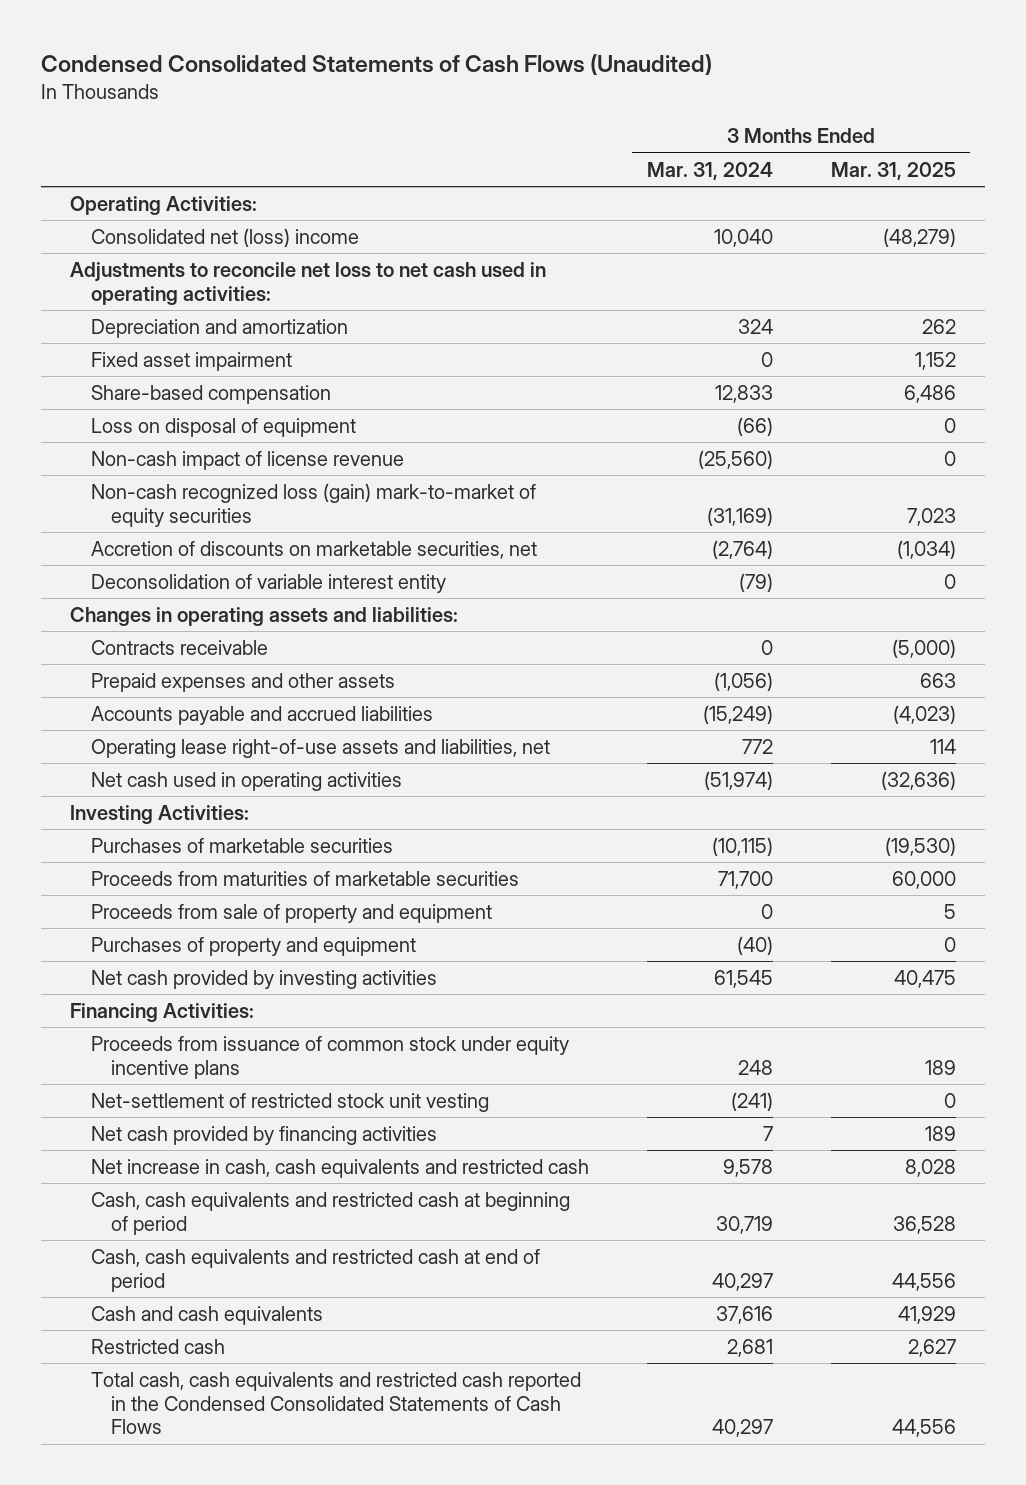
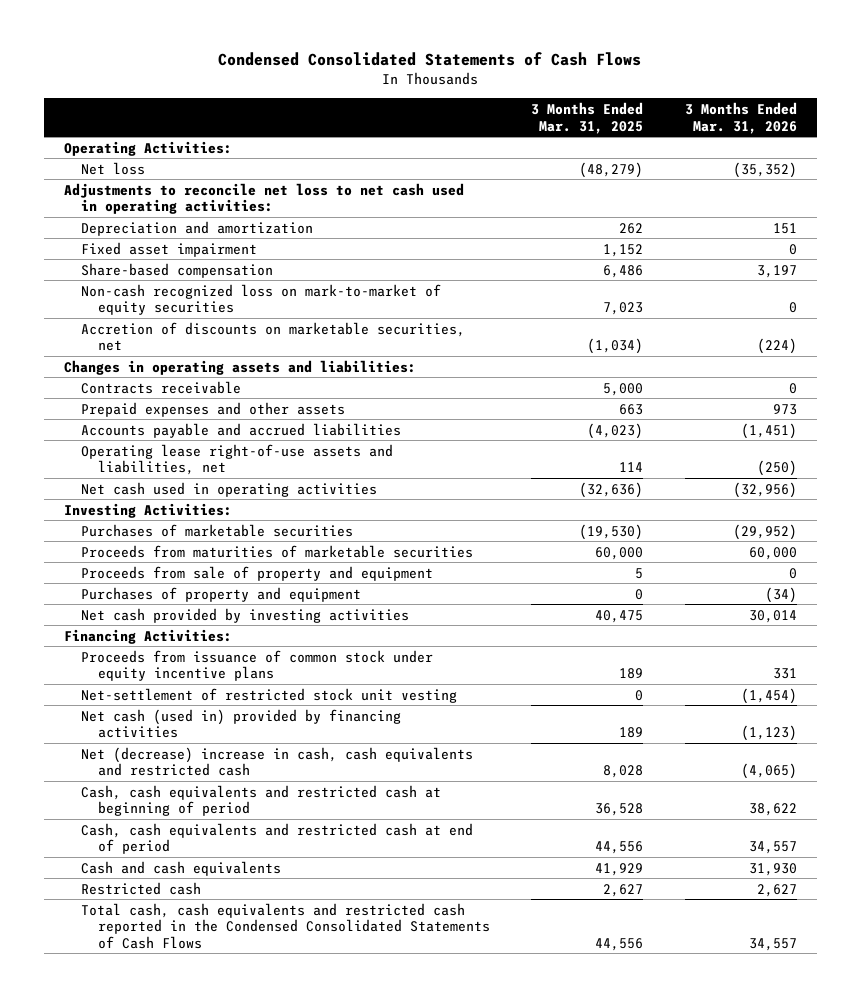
- Condensed Consolidated Statements of Cash Flows (Unaudited)
+ Condensed Consolidated Statements of Cash Flows
- | 3 Months Ended Mar. 31, 2024 | 3 Months Ended Mar. 31, 2025
+ | 3 Months Ended Mar. 31, 2025 | 3 Months Ended Mar. 31, 2026
- Consolidated net (loss) income | 10,040 | (48,279)
+ Net loss | (48,279) | (35,352)
- Loss on disposal of equipment | (66) | 0
- Non-cash impact of license revenue | (25,560) | 0
- Non-cash recognized loss (gain) mark-to-market of equity securities | (31,169) | 7,023
+ Non-cash recognized loss on mark-to-market of equity securities | 7,023 | 0
- Deconsolidation of variable interest entity | (79) | 0
- Contracts receivable | 0 | (5,000)
+ Contracts receivable | 5,000 | 0
- Net cash provided by financing activities | 7 | 189
- Net increase in cash, cash equivalents and restricted cash | 9,578 | 8,028
+ Net cash (used in) provided by financing activities | 189 | (1,123)
+ Net (decrease) increase in cash, cash equivalents and restricted cash | 8,028 | (4,065)

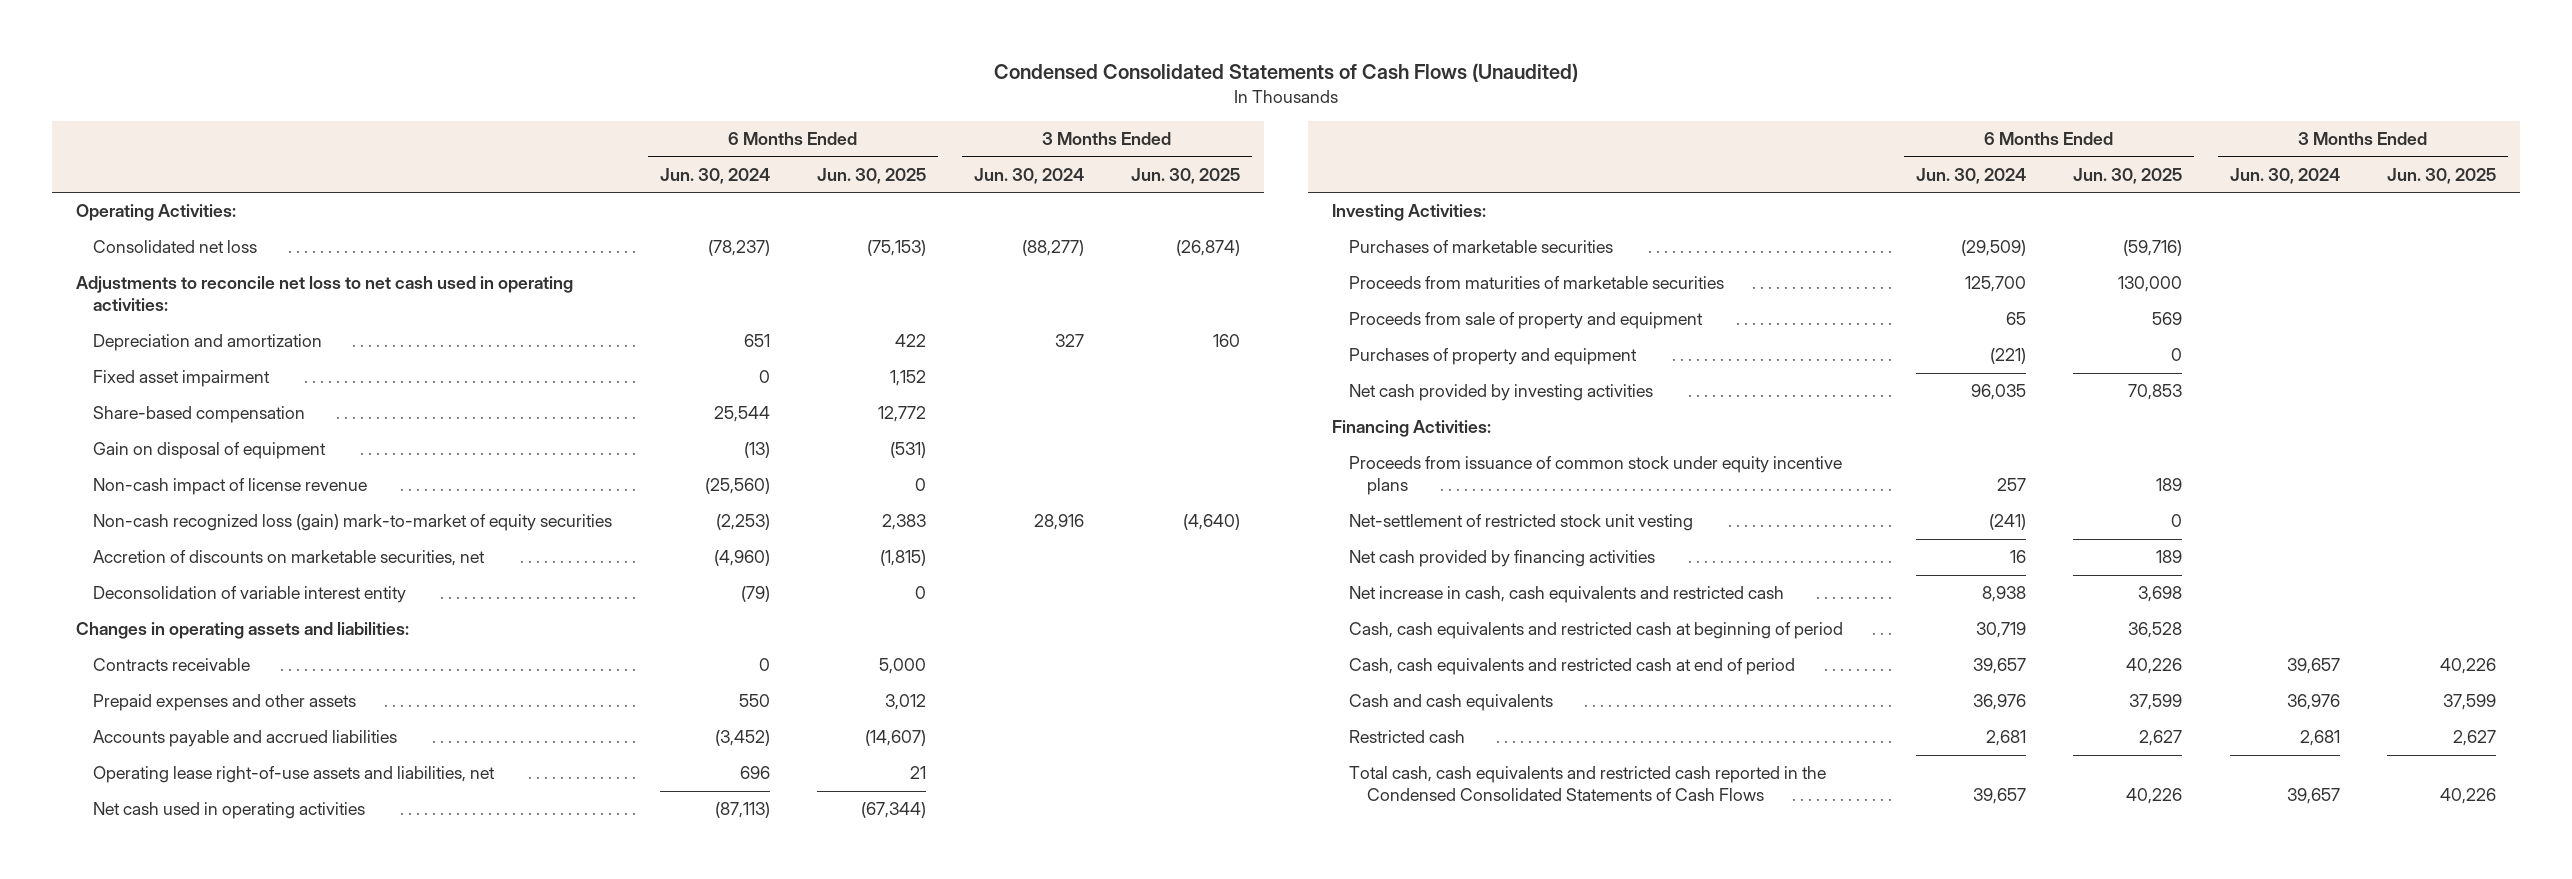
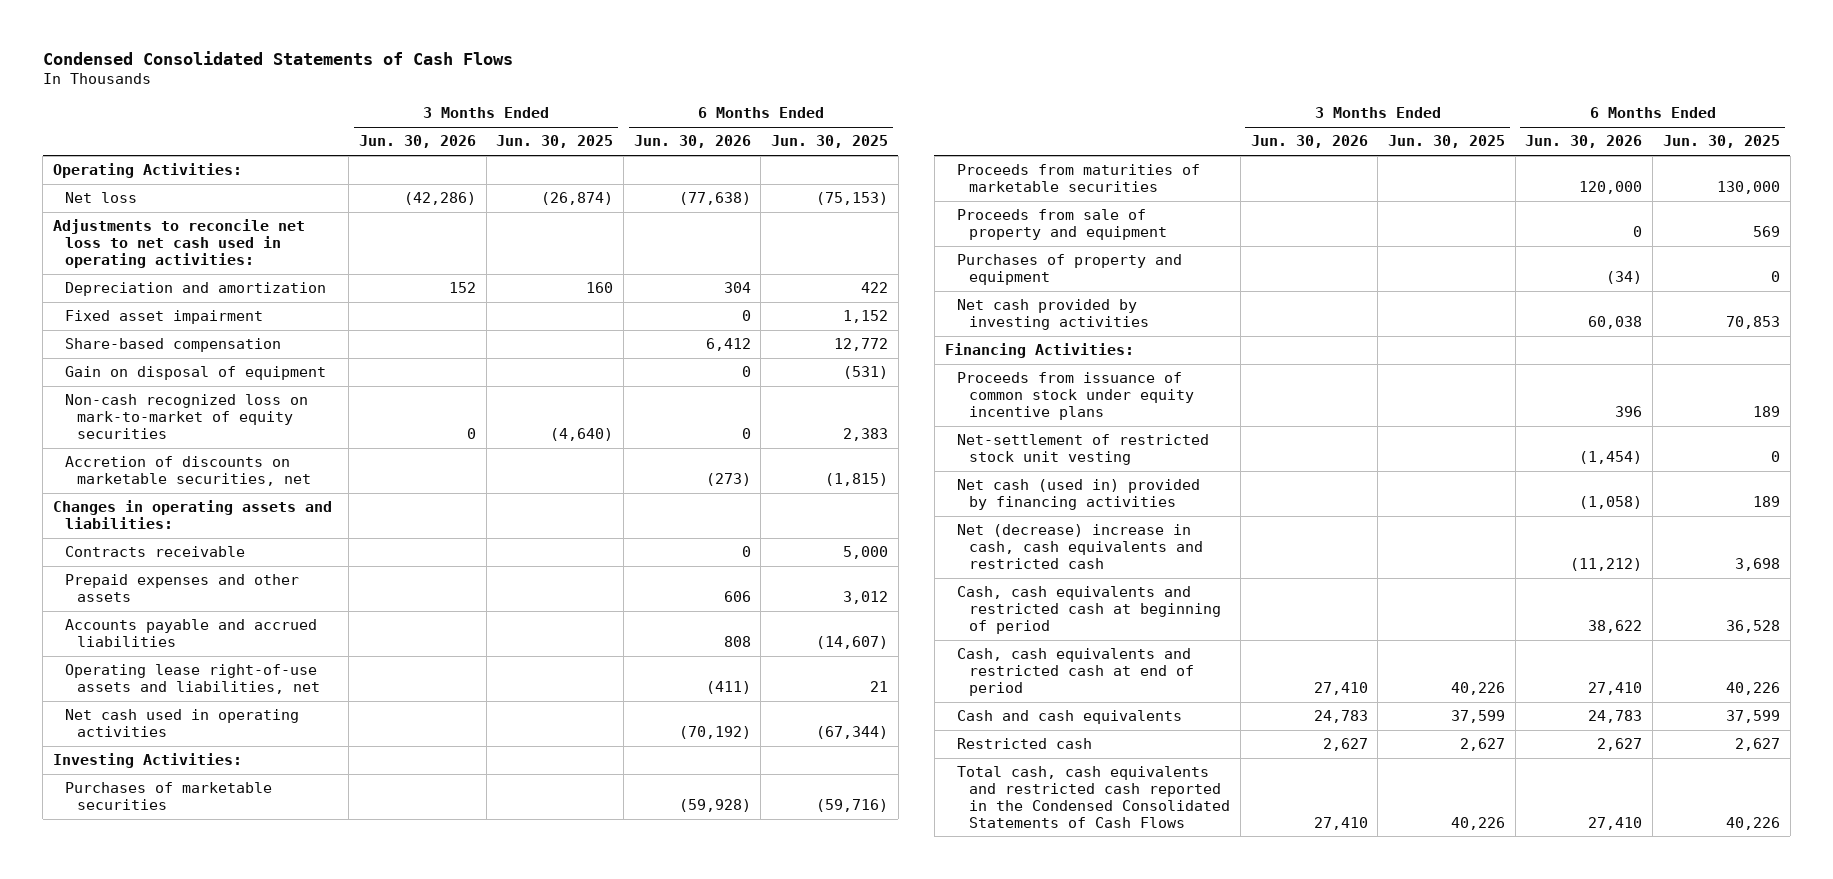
- Condensed Consolidated Statements of Cash Flows (Unaudited)
+ Condensed Consolidated Statements of Cash Flows
- | 6 Months Ended Jun. 30, 2024 | 6 Months Ended Jun. 30, 2025 | 3 Months Ended Jun. 30, 2024 | 3 Months Ended Jun. 30, 2025
+ | 3 Months Ended Jun. 30, 2026 | 3 Months Ended Jun. 30, 2025 | 6 Months Ended Jun. 30, 2026 | 6 Months Ended Jun. 30, 2025
- Consolidated net loss | (78,237) | (75,153) | (88,277) | (26,874)
+ Net loss | (42,286) | (26,874) | (77,638) | (75,153)
- Non-cash impact of license revenue | (25,560) | 0 | |
- Non-cash recognized loss (gain) mark-to-market of equity securities | (2,253) | 2,383 | 28,916 | (4,640)
+ Non-cash recognized loss on mark-to-market of equity securities | 0 | (4,640) | 0 | 2,383
- Deconsolidation of variable interest entity | (79) | 0 | |
- Net cash provided by financing activities | 16 | 189 | |
- Net increase in cash, cash equivalents and restricted cash | 8,938 | 3,698 | |
+ Net cash (used in) provided by financing activities | | | (1,058) | 189
+ Net (decrease) increase in cash, cash equivalents and restricted cash | | | (11,212) | 3,698

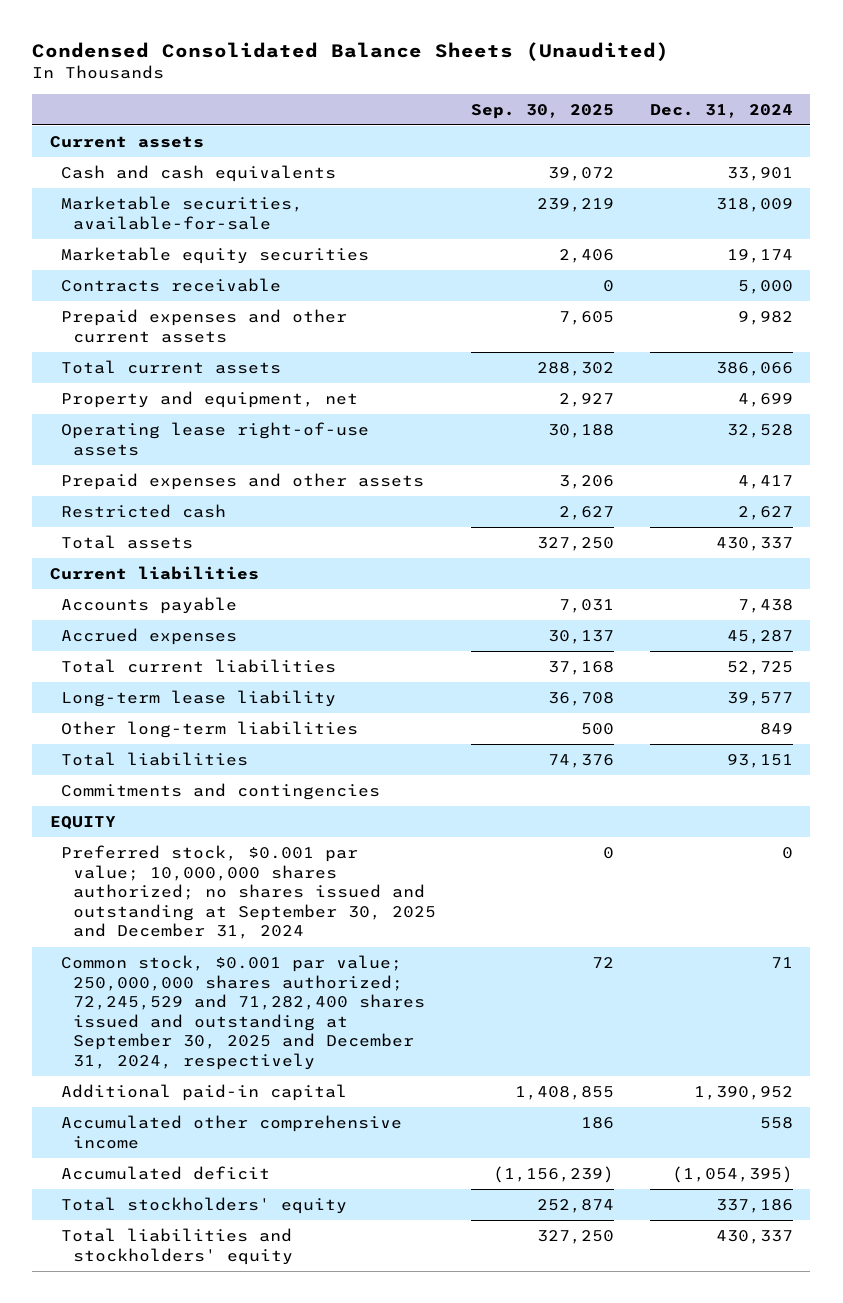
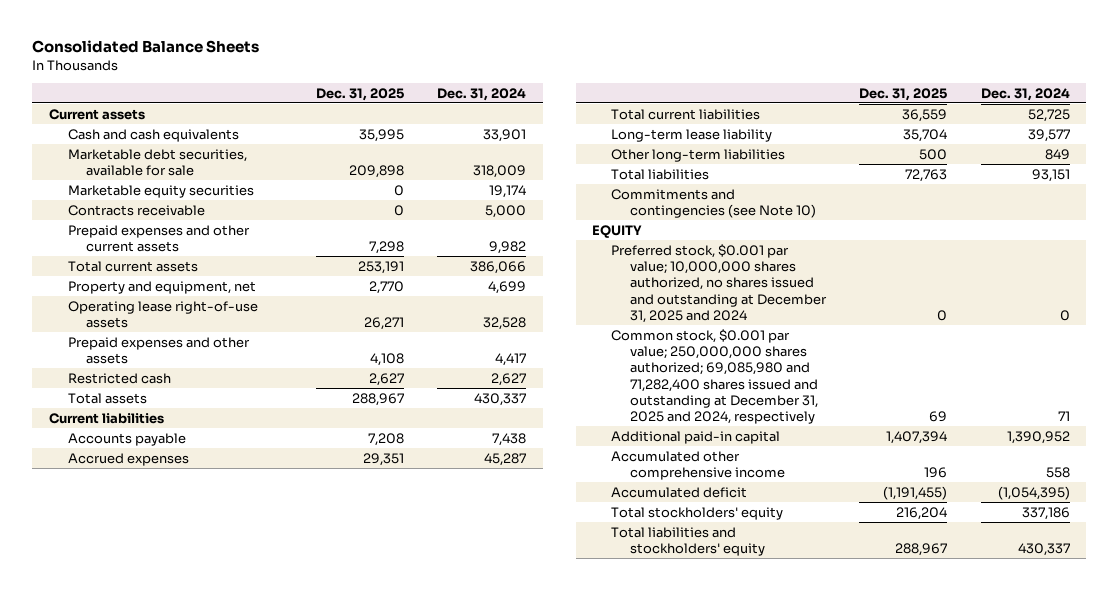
- Condensed Consolidated Balance Sheets (Unaudited)
+ Consolidated Balance Sheets
- | Sep. 30, 2025 | Dec. 31, 2024
+ | Dec. 31, 2025 | Dec. 31, 2024
- Marketable securities, available-for-sale | 239,219 | 318,009
+ Marketable debt securities, available for sale | 209,898 | 318,009
- Commitments and contingencies
+ Commitments and contingencies (see Note 10)
- Preferred stock, $0.001 par value; 10,000,000 shares authorized; no shares issued and outstanding at September 30, 2025 and December 31, 2024 | 0 | 0
- Common stock, $0.001 par value; 250,000,000 shares authorized; 72,245,529 and 71,282,400 shares issued and outstanding at September 30, 2025 and December 31, 2024, respectively | 72 | 71
+ Preferred stock, $0.001 par value; 10,000,000 shares authorized, no shares issued and outstanding at December 31, 2025 and 2024 | 0 | 0
+ Common stock, $0.001 par value; 250,000,000 shares authorized; 69,085,980 and 71,282,400 shares issued and outstanding at December 31, 2025 and 2024, respectively | 69 | 71

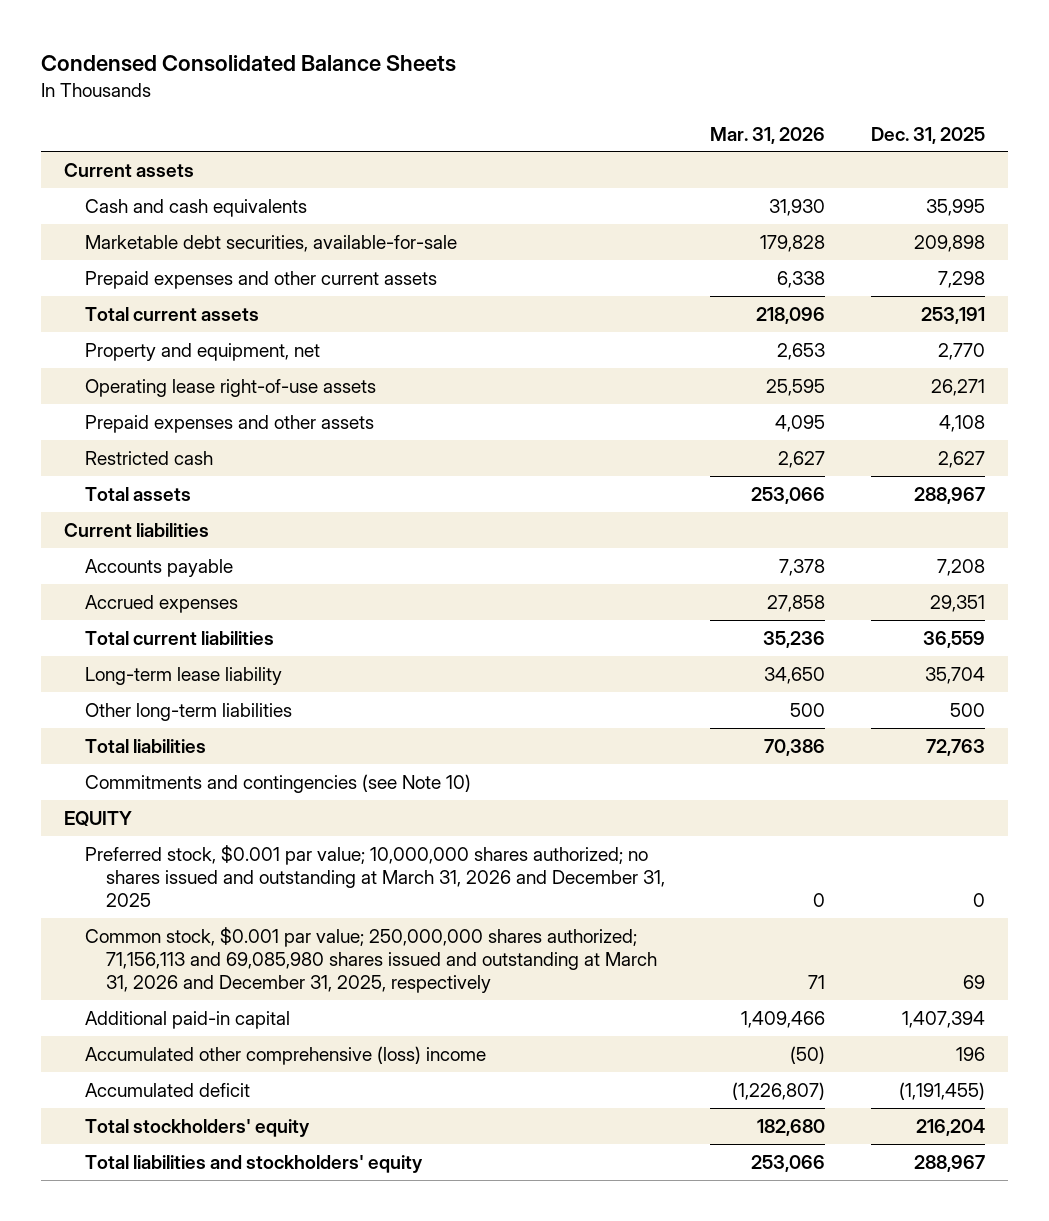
- Consolidated Balance Sheets
+ Condensed Consolidated Balance Sheets
- | Dec. 31, 2025 | Dec. 31, 2024
+ | Mar. 31, 2026 | Dec. 31, 2025
- Marketable debt securities, available for sale | 209,898 | 318,009
- Marketable equity securities | 0 | 19,174
- Contracts receivable | 0 | 5,000
+ Marketable debt securities, available-for-sale | 179,828 | 209,898
- Preferred stock, $0.001 par value; 10,000,000 shares authorized, no shares issued and outstanding at December 31, 2025 and 2024 | 0 | 0
- Common stock, $0.001 par value; 250,000,000 shares authorized; 69,085,980 and 71,282,400 shares issued and outstanding at December 31, 2025 and 2024, respectively | 69 | 71
+ Preferred stock, $0.001 par value; 10,000,000 shares authorized; no shares issued and outstanding at March 31, 2026 and December 31, 2025 | 0 | 0
+ Common stock, $0.001 par value; 250,000,000 shares authorized; 71,156,113 and 69,085,980 shares issued and outstanding at March 31, 2026 and December 31, 2025, respectively | 71 | 69
- Accumulated other comprehensive income | 196 | 558
+ Accumulated other comprehensive (loss) income | (50) | 196

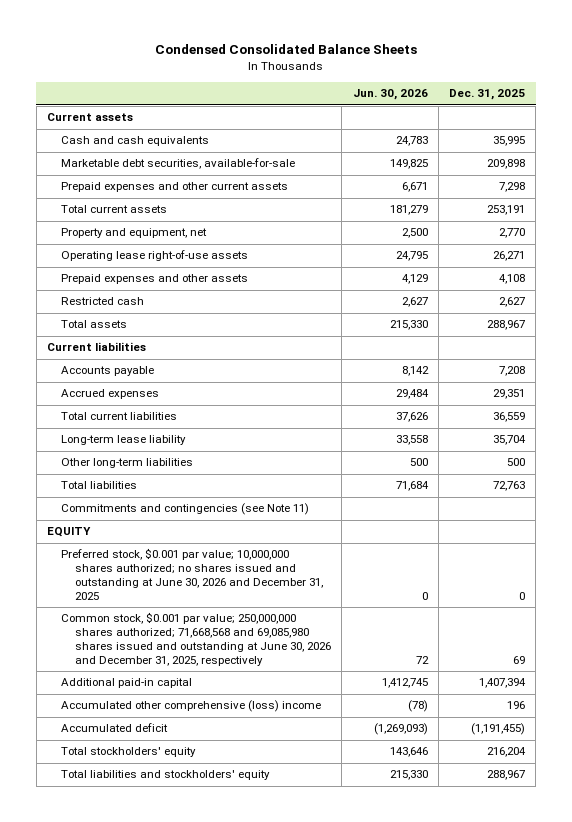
- | Mar. 31, 2026 | Dec. 31, 2025
+ | Jun. 30, 2026 | Dec. 31, 2025
- Commitments and contingencies (see Note 10)
+ Commitments and contingencies (see Note 11)
- Preferred stock, $0.001 par value; 10,000,000 shares authorized; no shares issued and outstanding at March 31, 2026 and December 31, 2025 | 0 | 0
- Common stock, $0.001 par value; 250,000,000 shares authorized; 71,156,113 and 69,085,980 shares issued and outstanding at March 31, 2026 and December 31, 2025, respectively | 71 | 69
+ Preferred stock, $0.001 par value; 10,000,000 shares authorized; no shares issued and outstanding at June 30, 2026 and December 31, 2025 | 0 | 0
+ Common stock, $0.001 par value; 250,000,000 shares authorized; 71,668,568 and 69,085,980 shares issued and outstanding at June 30, 2026 and December 31, 2025, respectively | 72 | 69

